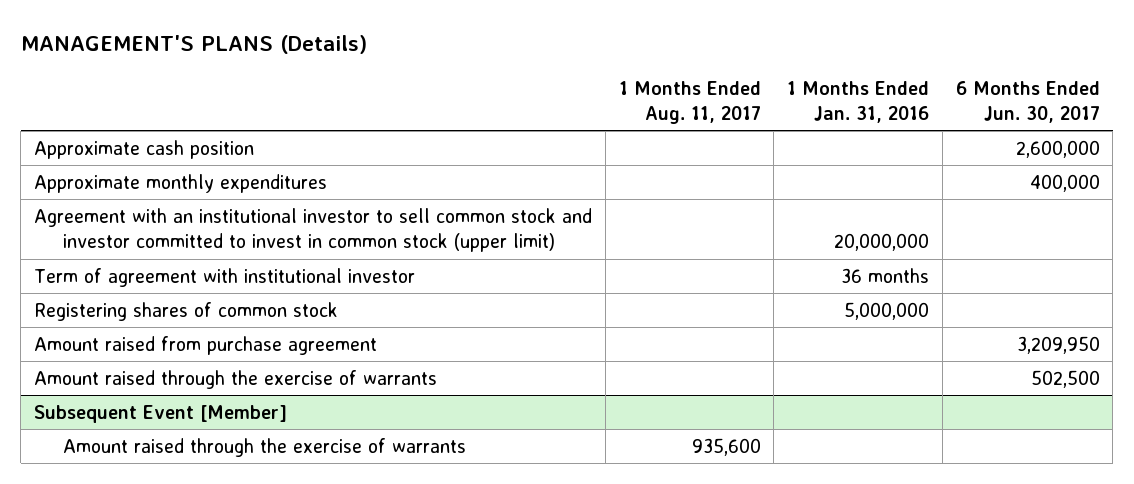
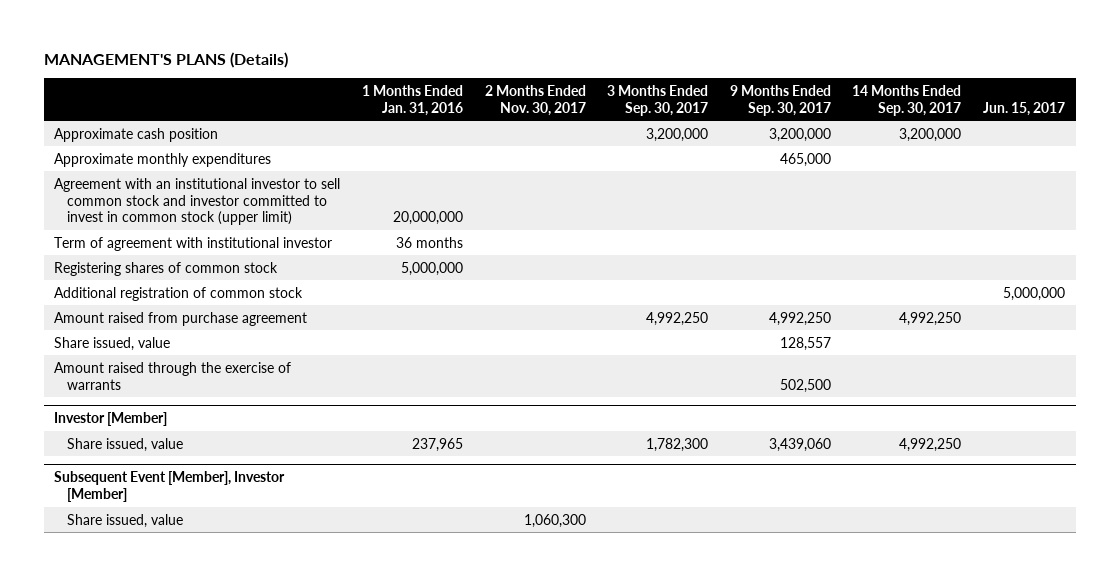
- | 1 Months Ended Aug. 11, 2017 | 1 Months Ended Jan. 31, 2016 | 6 Months Ended Jun. 30, 2017
+ | 1 Months Ended Jan. 31, 2016 | 2 Months Ended Nov. 30, 2017 | 3 Months Ended Sep. 30, 2017 | 9 Months Ended Sep. 30, 2017 | 14 Months Ended Sep. 30, 2017 | Jun. 15, 2017
+ Additional registration of common stock | | | | | | 5,000,000
+ Share issued, value | | | | 128,557 | |
- Subsequent Event [Member]
- Amount raised through the exercise of warrants | 935,600 | |
+ Investor [Member]
+ Share issued, value | 237,965 | | 1,782,300 | 3,439,060 | 4,992,250 |
+ Subsequent Event [Member], Investor [Member]
+ Share issued, value | | 1,060,300 | | | |

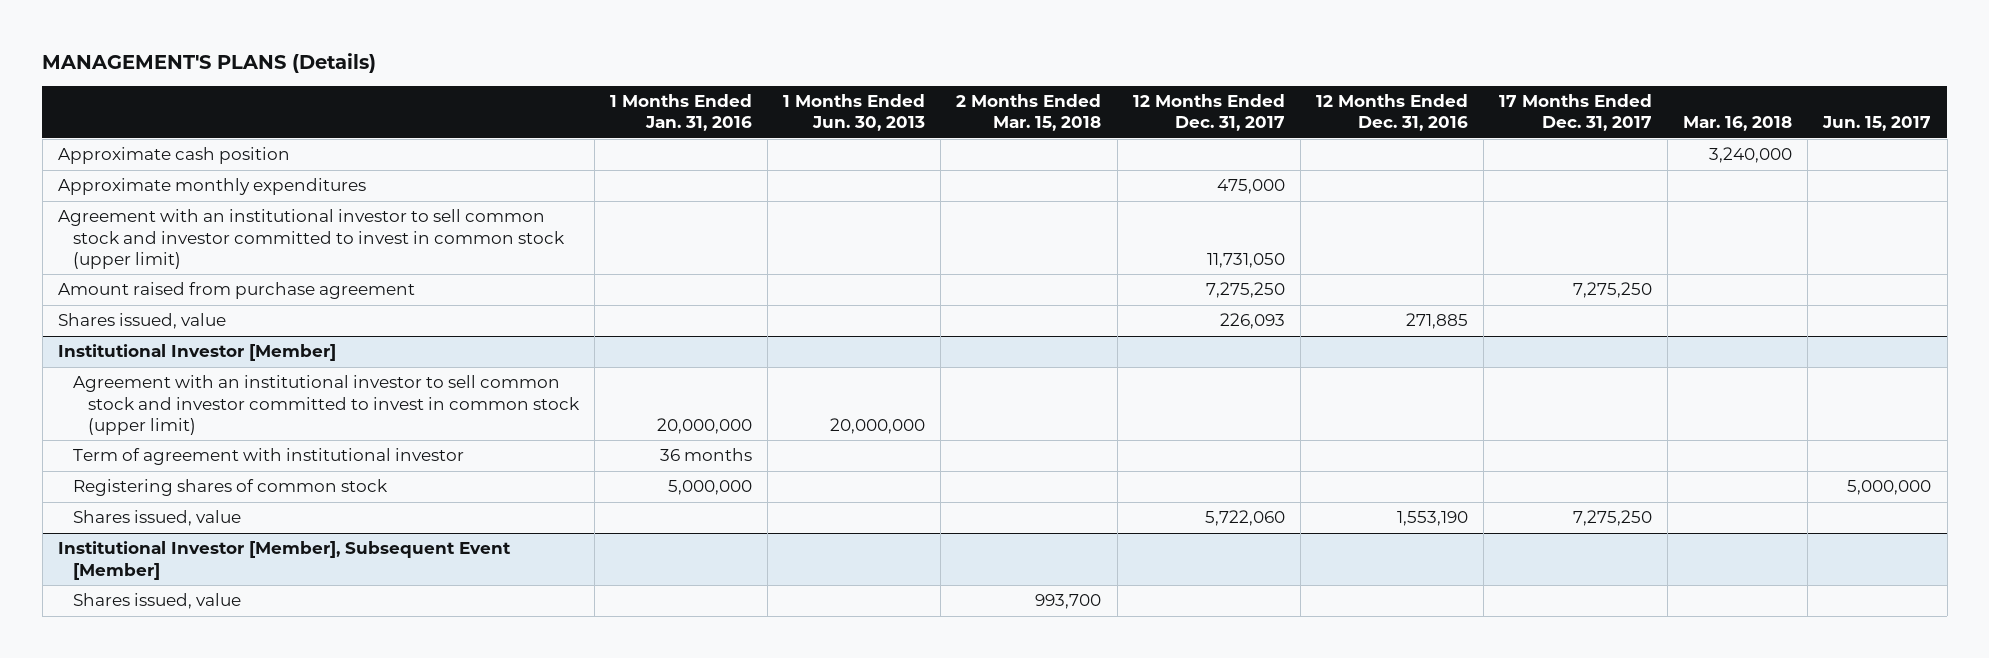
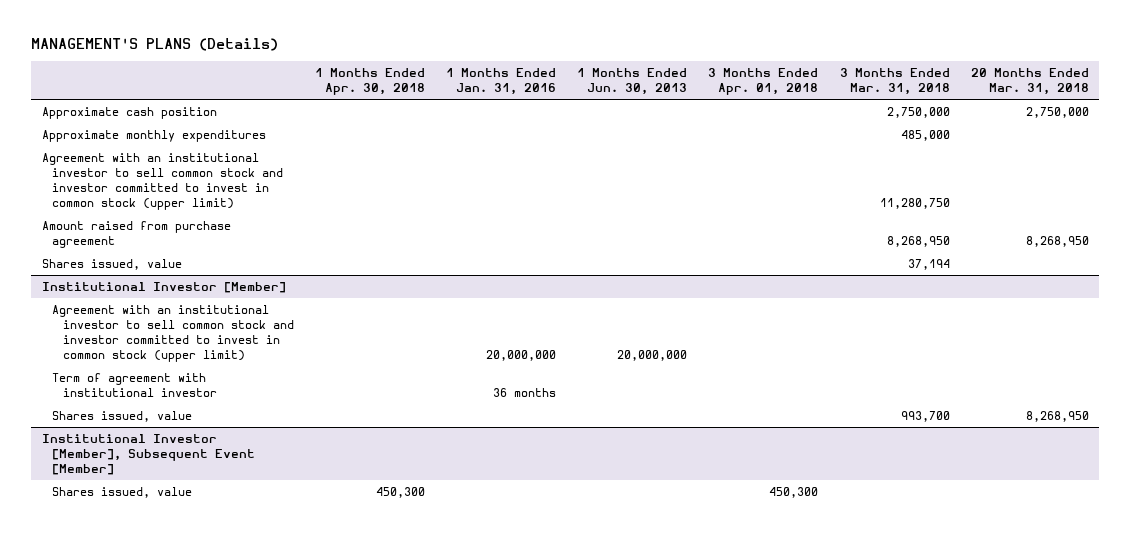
- | 1 Months Ended Jan. 31, 2016 | 1 Months Ended Jun. 30, 2013 | 2 Months Ended Mar. 15, 2018 | 12 Months Ended Dec. 31, 2017 | 12 Months Ended Dec. 31, 2016 | 17 Months Ended Dec. 31, 2017 | Mar. 16, 2018 | Jun. 15, 2017
+ | 1 Months Ended Apr. 30, 2018 | 1 Months Ended Jan. 31, 2016 | 1 Months Ended Jun. 30, 2013 | 3 Months Ended Apr. 01, 2018 | 3 Months Ended Mar. 31, 2018 | 20 Months Ended Mar. 31, 2018
@ Institutional Investor [Member]
- Registering shares of common stock | 5,000,000 | | | | | | | 5,000,000

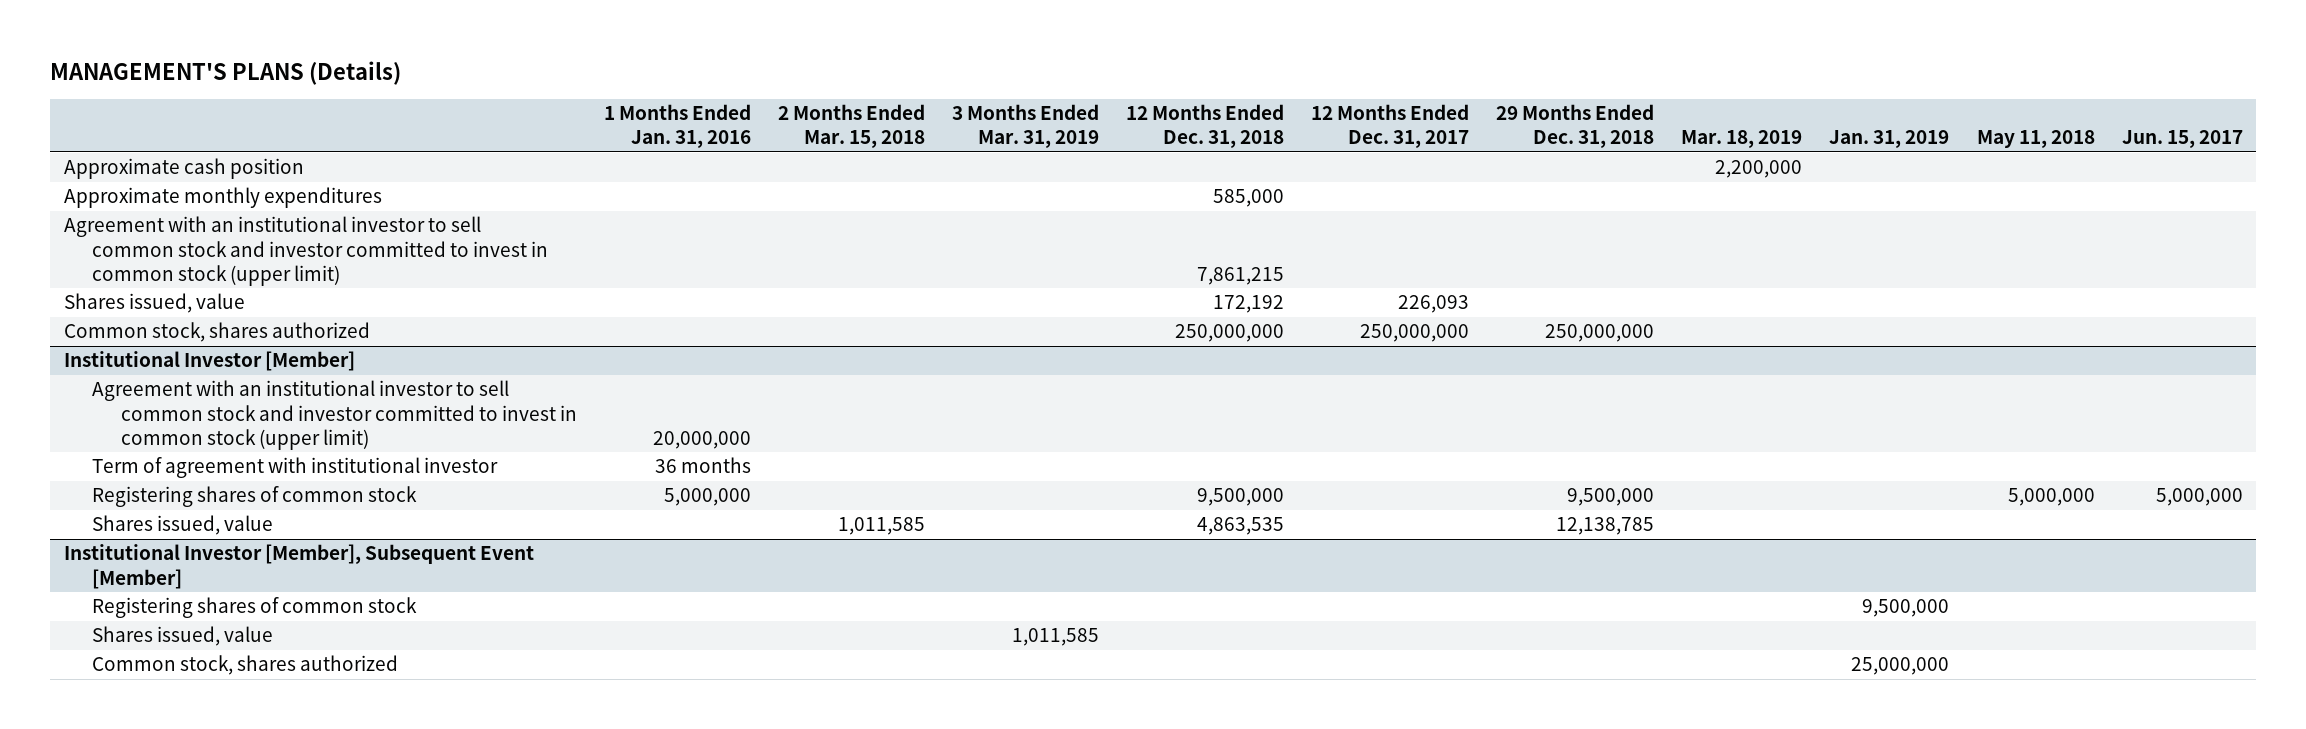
- | 1 Months Ended Apr. 30, 2018 | 1 Months Ended Jan. 31, 2016 | 1 Months Ended Jun. 30, 2013 | 3 Months Ended Apr. 01, 2018 | 3 Months Ended Mar. 31, 2018 | 20 Months Ended Mar. 31, 2018
+ | 1 Months Ended Jan. 31, 2016 | 2 Months Ended Mar. 15, 2018 | 3 Months Ended Mar. 31, 2019 | 12 Months Ended Dec. 31, 2018 | 12 Months Ended Dec. 31, 2017 | 29 Months Ended Dec. 31, 2018 | Mar. 18, 2019 | Jan. 31, 2019 | May 11, 2018 | Jun. 15, 2017
- Amount raised from purchase agreement | | | | | 8,268,950 | 8,268,950
+ Common stock, shares authorized | | | | 250,000,000 | 250,000,000 | 250,000,000 | | | |
@ Institutional Investor [Member]
+ Registering shares of common stock | 5,000,000 | | | 9,500,000 | | 9,500,000 | | | 5,000,000 | 5,000,000
@ Institutional Investor [Member], Subsequent Event [Member]
+ Registering shares of common stock | | | | | | | | 9,500,000 | |
+ Common stock, shares authorized | | | | | | | | 25,000,000 | |

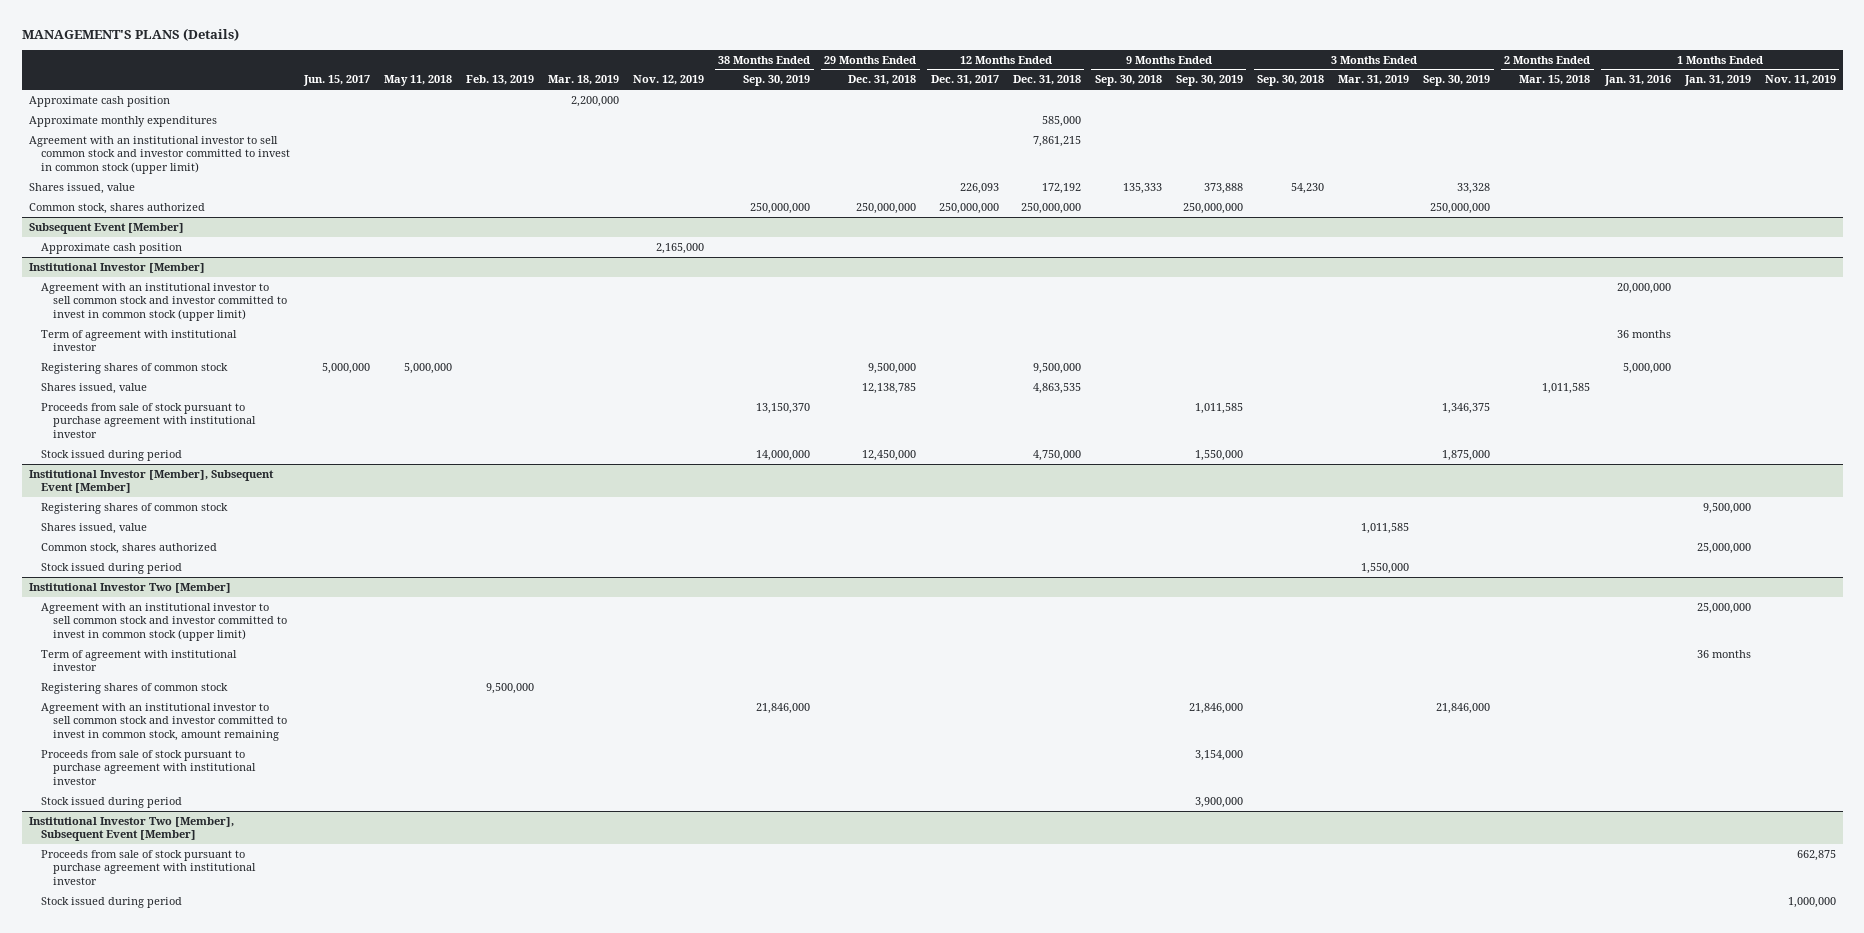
- | 1 Months Ended Jan. 31, 2016 | 2 Months Ended Mar. 15, 2018 | 3 Months Ended Mar. 31, 2019 | 12 Months Ended Dec. 31, 2018 | 12 Months Ended Dec. 31, 2017 | 29 Months Ended Dec. 31, 2018 | Mar. 18, 2019 | Jan. 31, 2019 | May 11, 2018 | Jun. 15, 2017
+ | Jun. 15, 2017 | May 11, 2018 | Feb. 13, 2019 | Mar. 18, 2019 | Nov. 12, 2019 | 38 Months Ended Sep. 30, 2019 | 29 Months Ended Dec. 31, 2018 | 12 Months Ended Dec. 31, 2017 | 12 Months Ended Dec. 31, 2018 | 9 Months Ended Sep. 30, 2018 | 9 Months Ended Sep. 30, 2019 | 3 Months Ended Sep. 30, 2018 | 3 Months Ended Mar. 31, 2019 | 3 Months Ended Sep. 30, 2019 | 2 Months Ended Mar. 15, 2018 | 1 Months Ended Jan. 31, 2016 | 1 Months Ended Jan. 31, 2019 | 1 Months Ended Nov. 11, 2019
+ Subsequent Event [Member]
+ Approximate cash position | | | | | 2,165,000 | | | | | | | | | | | | |
@ Institutional Investor [Member]
+ Proceeds from sale of stock pursuant to purchase agreement with institutional investor | | | | | | 13,150,370 | | | | | 1,011,585 | | | 1,346,375 | | | |
+ Stock issued during period | | | | | | 14,000,000 | 12,450,000 | | 4,750,000 | | 1,550,000 | | | 1,875,000 | | | |
@ Institutional Investor [Member], Subsequent Event [Member]
+ Stock issued during period | | | | | | | | | | | | | 1,550,000 | | | | |
+ Institutional Investor Two [Member]
+ Agreement with an institutional investor to sell common stock and investor committed to invest in common stock (upper limit) | | | | | | | | | | | | | | | | | 25,000,000 |
+ Term of agreement with institutional investor | | | | | | | | | | | | | | | | | 36 months |
+ Registering shares of common stock | | | 9,500,000 | | | | | | | | | | | | | | |
+ Agreement with an institutional investor to sell common stock and investor committed to invest in common stock, amount remaining | | | | | | 21,846,000 | | | | | 21,846,000 | | | 21,846,000 | | | |
+ Proceeds from sale of stock pursuant to purchase agreement with institutional investor | | | | | | | | | | | 3,154,000 | | | | | | |
+ Stock issued during period | | | | | | | | | | | 3,900,000 | | | | | | |
+ Institutional Investor Two [Member], Subsequent Event [Member]
+ Proceeds from sale of stock pursuant to purchase agreement with institutional investor | | | | | | | | | | | | | | | | | | 662,875
+ Stock issued during period | | | | | | | | | | | | | | | | | | 1,000,000

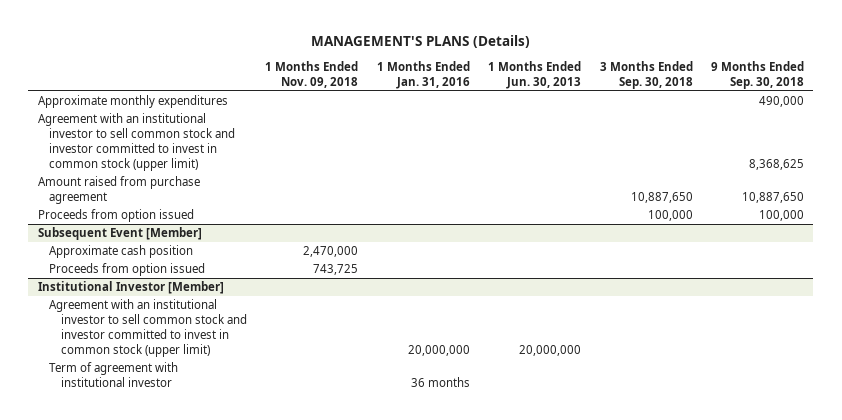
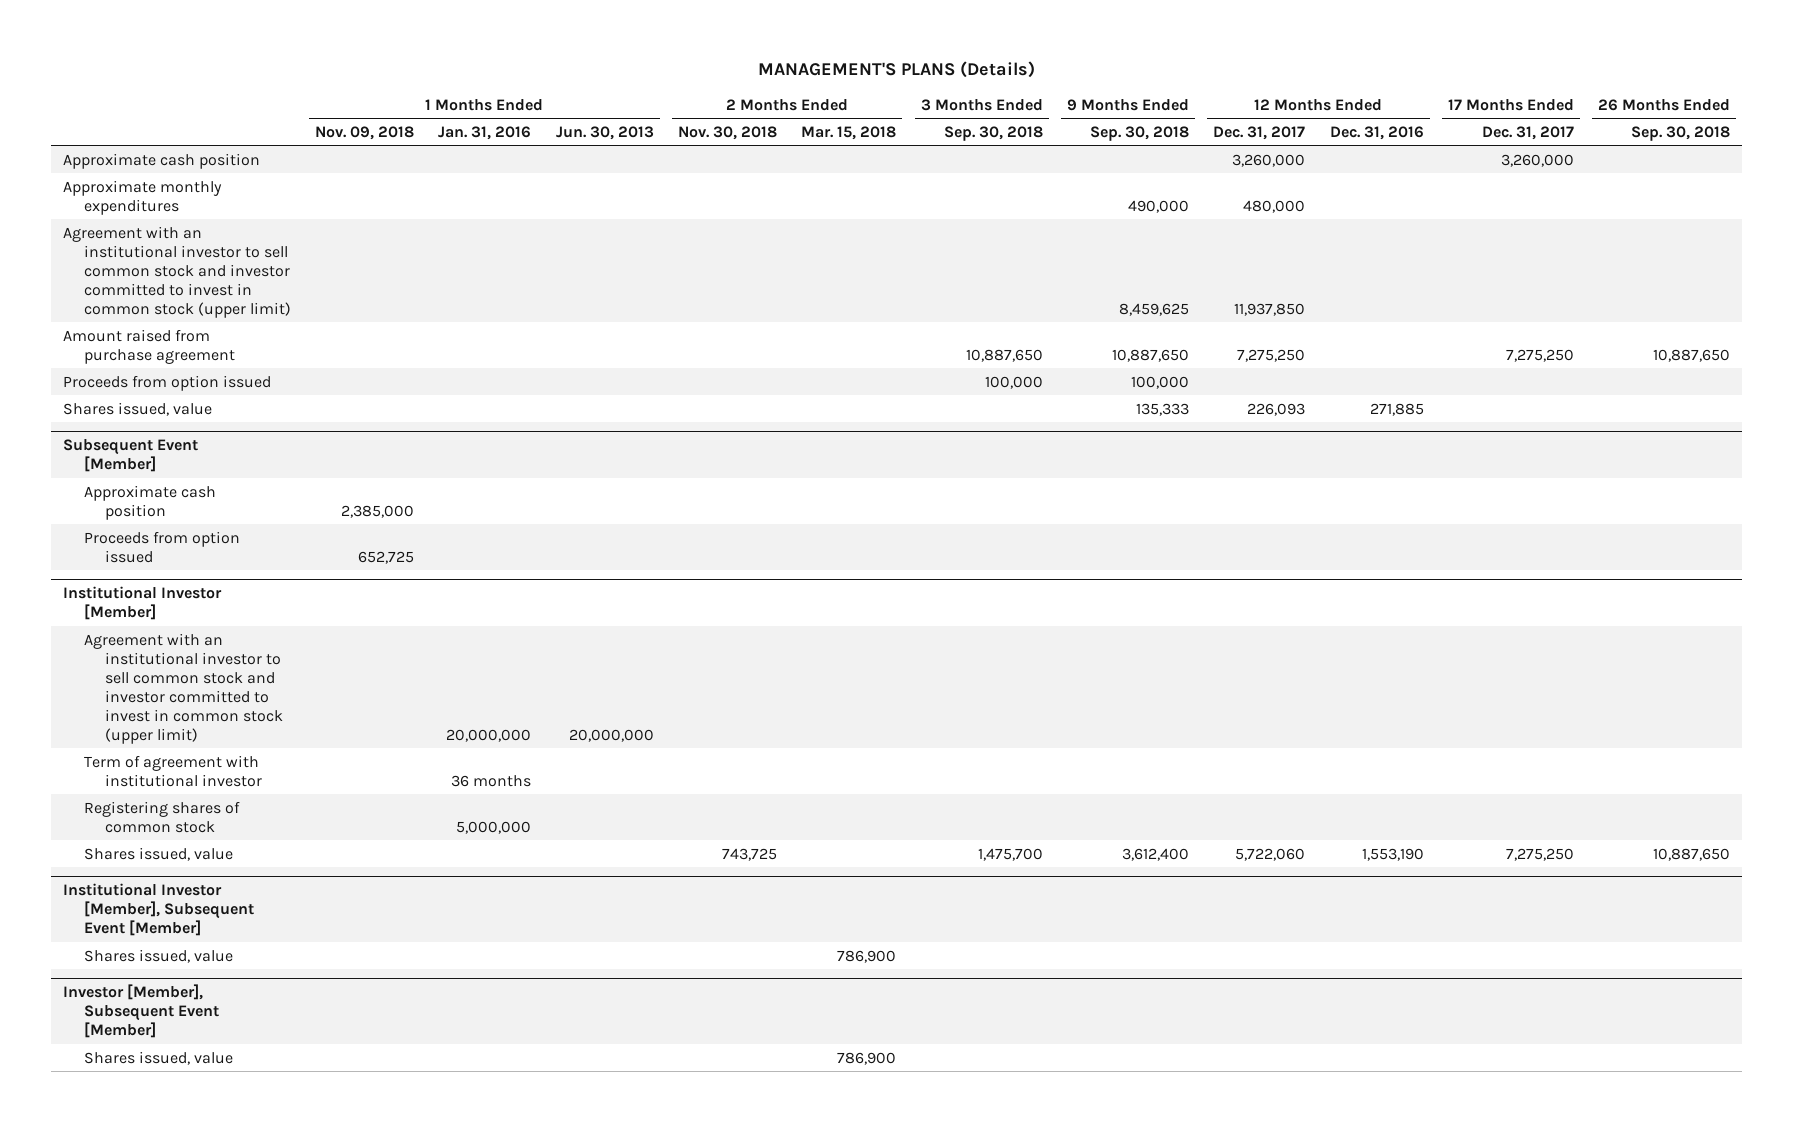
- | 1 Months Ended Nov. 09, 2018 | 1 Months Ended Jan. 31, 2016 | 1 Months Ended Jun. 30, 2013 | 3 Months Ended Sep. 30, 2018 | 9 Months Ended Sep. 30, 2018
+ | 1 Months Ended Nov. 09, 2018 | 1 Months Ended Jan. 31, 2016 | 1 Months Ended Jun. 30, 2013 | 2 Months Ended Nov. 30, 2018 | 2 Months Ended Mar. 15, 2018 | 3 Months Ended Sep. 30, 2018 | 9 Months Ended Sep. 30, 2018 | 12 Months Ended Dec. 31, 2017 | 12 Months Ended Dec. 31, 2016 | 17 Months Ended Dec. 31, 2017 | 26 Months Ended Sep. 30, 2018
+ Approximate cash position | | | | | | | | 3,260,000 | | 3,260,000 |
- Agreement with an institutional investor to sell common stock and investor committed to invest in common stock (upper limit) | | | | | 8,368,625
+ Agreement with an institutional investor to sell common stock and investor committed to invest in common stock (upper limit) | | | | | | | 8,459,625 | 11,937,850 | | |
+ Shares issued, value | | | | | | | 135,333 | 226,093 | 271,885 | |
@ Subsequent Event [Member]
- Approximate cash position | 2,470,000 | | | |
- Proceeds from option issued | 743,725 | | | |
+ Approximate cash position | 2,385,000 | | | | | | | | | |
+ Proceeds from option issued | 652,725 | | | | | | | | | |
@ Institutional Investor [Member]
+ Registering shares of common stock | | 5,000,000 | | | | | | | | |
+ Shares issued, value | | | | 743,725 | | 1,475,700 | 3,612,400 | 5,722,060 | 1,553,190 | 7,275,250 | 10,887,650
+ Institutional Investor [Member], Subsequent Event [Member]
+ Shares issued, value | | | | | 786,900 | | | | | |
+ Investor [Member], Subsequent Event [Member]
+ Shares issued, value | | | | | 786,900 | | | | | |

